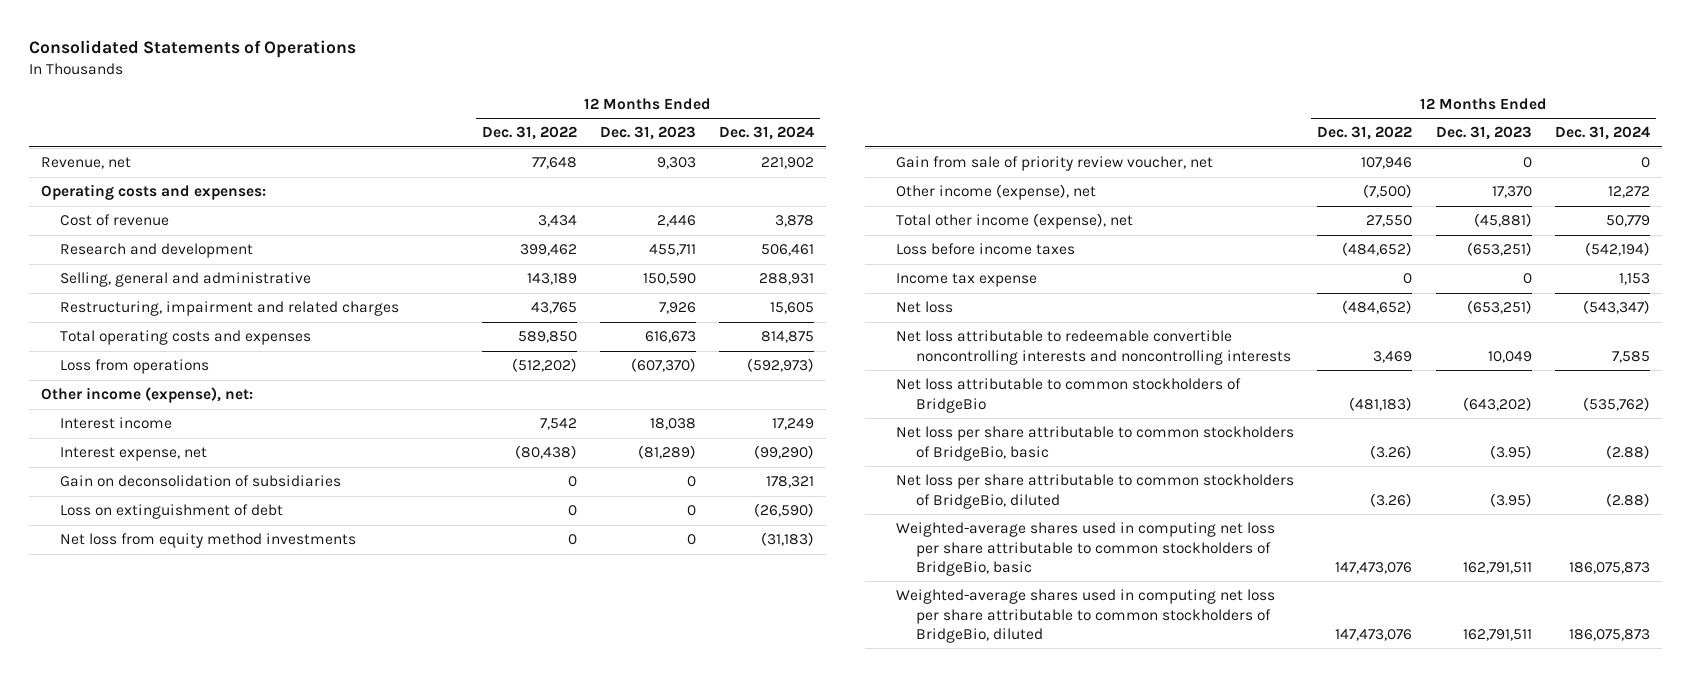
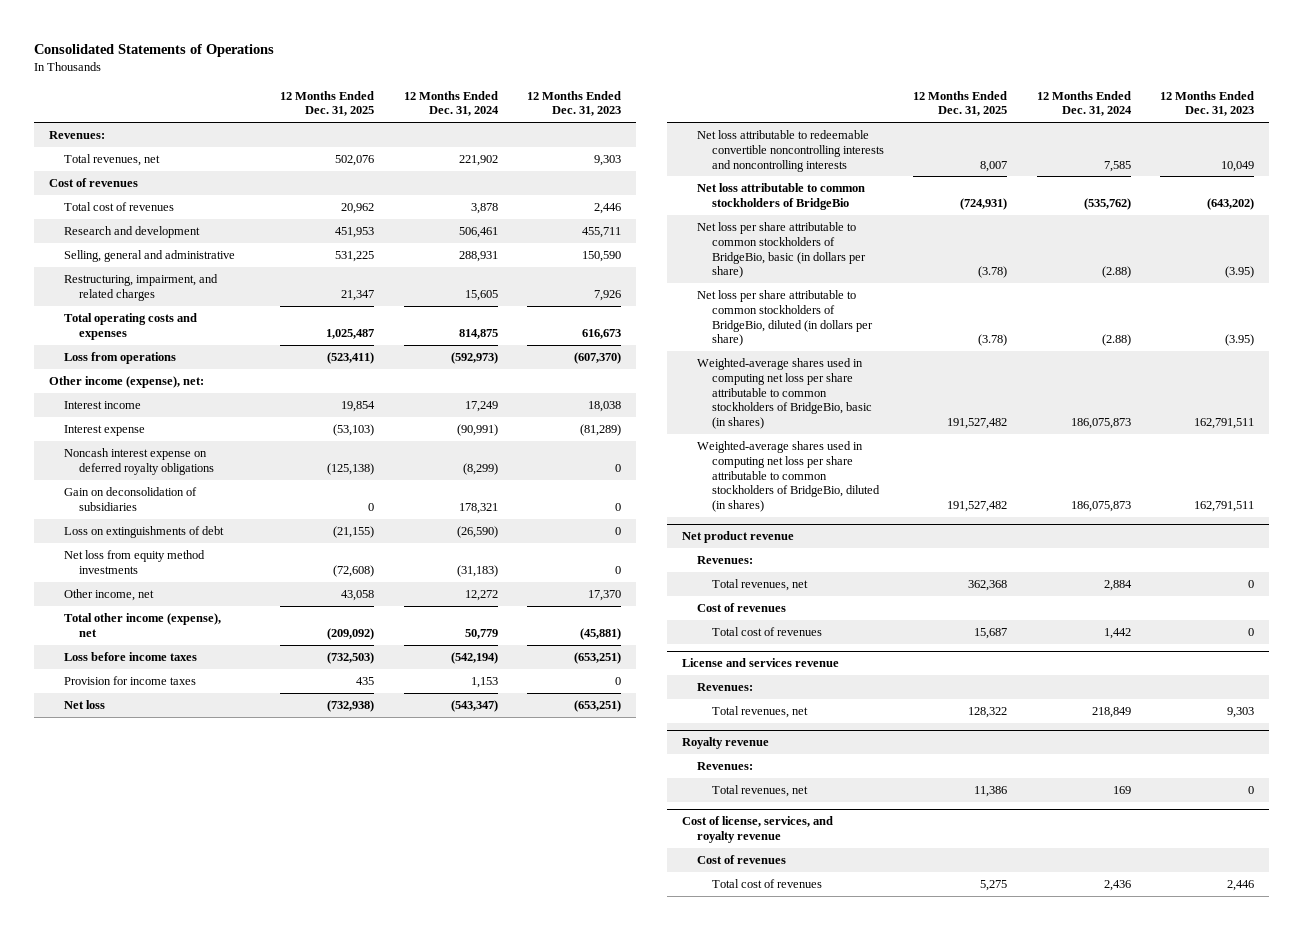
- | 12 Months Ended Dec. 31, 2022 | 12 Months Ended Dec. 31, 2023 | 12 Months Ended Dec. 31, 2024
+ | 12 Months Ended Dec. 31, 2025 | 12 Months Ended Dec. 31, 2024 | 12 Months Ended Dec. 31, 2023
- Revenue, net | 77,648 | 9,303 | 221,902
- Operating costs and expenses:
- Cost of revenue | 3,434 | 2,446 | 3,878
+ Revenues:
+ Total revenues, net | 502,076 | 221,902 | 9,303
+ Cost of revenues
+ Total cost of revenues | 20,962 | 3,878 | 2,446
- Restructuring, impairment and related charges | 43,765 | 7,926 | 15,605
+ Restructuring, impairment, and related charges | 21,347 | 15,605 | 7,926
- Interest expense, net | (80,438) | (81,289) | (99,290)
+ Interest expense | (53,103) | (90,991) | (81,289)
+ Noncash interest expense on deferred royalty obligations | (125,138) | (8,299) | 0
- Loss on extinguishment of debt | 0 | 0 | (26,590)
+ Loss on extinguishments of debt | (21,155) | (26,590) | 0
- Gain from sale of priority review voucher, net | 107,946 | 0 | 0
- Other income (expense), net | (7,500) | 17,370 | 12,272
+ Other income, net | 43,058 | 12,272 | 17,370
- Income tax expense | 0 | 0 | 1,153
+ Provision for income taxes | 435 | 1,153 | 0
- Net loss per share attributable to common stockholders of BridgeBio, basic | (3.26) | (3.95) | (2.88)
- Net loss per share attributable to common stockholders of BridgeBio, diluted | (3.26) | (3.95) | (2.88)
- Weighted-average shares used in computing net loss per share attributable to common stockholders of BridgeBio, basic | 147,473,076 | 162,791,511 | 186,075,873
- Weighted-average shares used in computing net loss per share attributable to common stockholders of BridgeBio, diluted | 147,473,076 | 162,791,511 | 186,075,873
+ Net loss per share attributable to common stockholders of BridgeBio, basic (in dollars per share) | (3.78) | (2.88) | (3.95)
+ Net loss per share attributable to common stockholders of BridgeBio, diluted (in dollars per share) | (3.78) | (2.88) | (3.95)
+ Weighted-average shares used in computing net loss per share attributable to common stockholders of BridgeBio, basic (in shares) | 191,527,482 | 186,075,873 | 162,791,511
+ Weighted-average shares used in computing net loss per share attributable to common stockholders of BridgeBio, diluted (in shares) | 191,527,482 | 186,075,873 | 162,791,511
+ Net product revenue
+ Revenues:
+ Total revenues, net | 362,368 | 2,884 | 0
+ Cost of revenues
+ Total cost of revenues | 15,687 | 1,442 | 0
+ License and services revenue
+ Revenues:
+ Total revenues, net | 128,322 | 218,849 | 9,303
+ Royalty revenue
+ Revenues:
+ Total revenues, net | 11,386 | 169 | 0
+ Cost of license, services, and royalty revenue
+ Cost of revenues
+ Total cost of revenues | 5,275 | 2,436 | 2,446

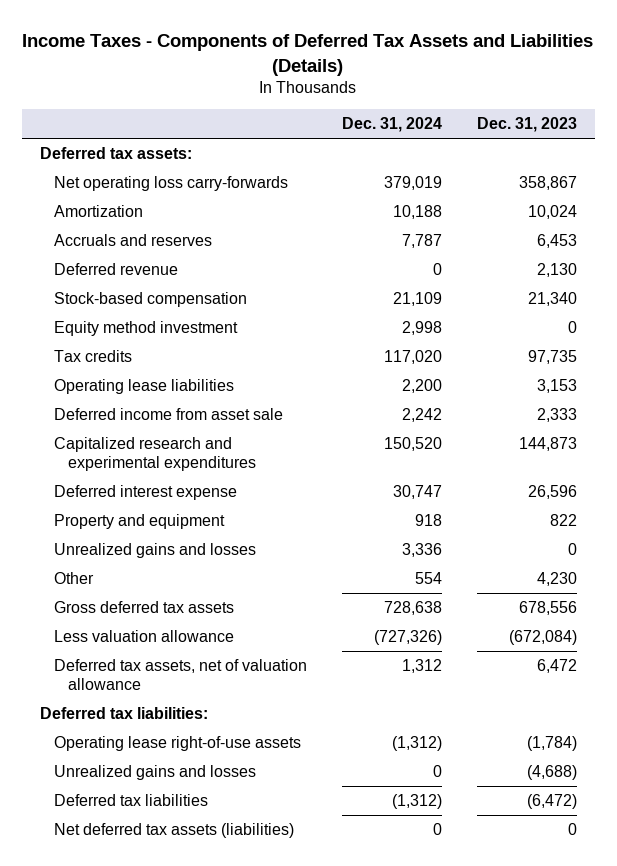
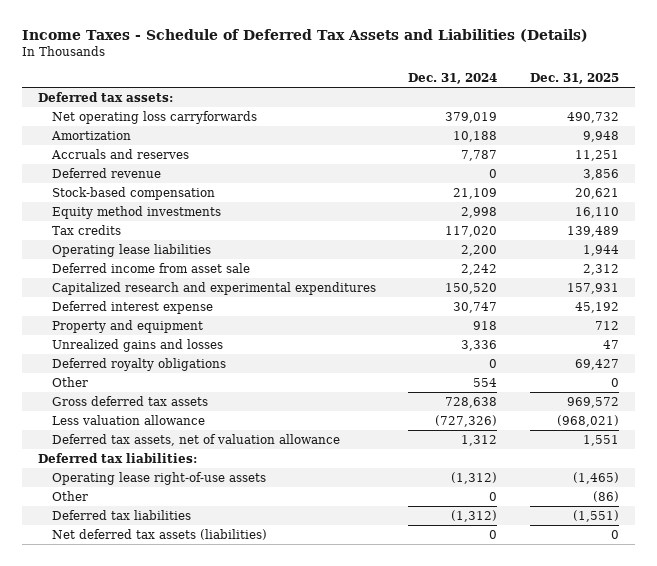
- Income Taxes - Components of Deferred Tax Assets and Liabilities (Details)
+ Income Taxes - Schedule of Deferred Tax Assets and Liabilities (Details)
- | Dec. 31, 2024 | Dec. 31, 2023
+ | Dec. 31, 2024 | Dec. 31, 2025
- Net operating loss carry-forwards | 379,019 | 358,867
+ Net operating loss carryforwards | 379,019 | 490,732
- Equity method investment | 2,998 | 0
+ Equity method investments | 2,998 | 16,110
+ Deferred royalty obligations | 0 | 69,427
- Unrealized gains and losses | 0 | (4,688)
+ Other | 0 | (86)

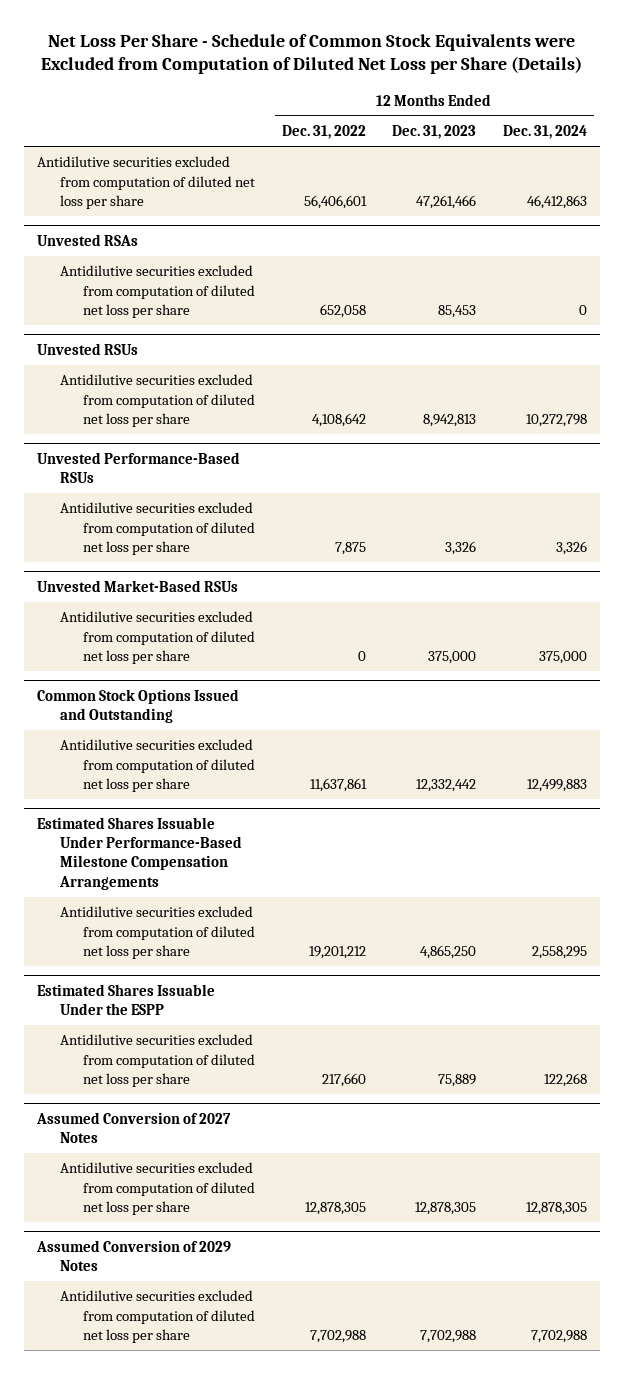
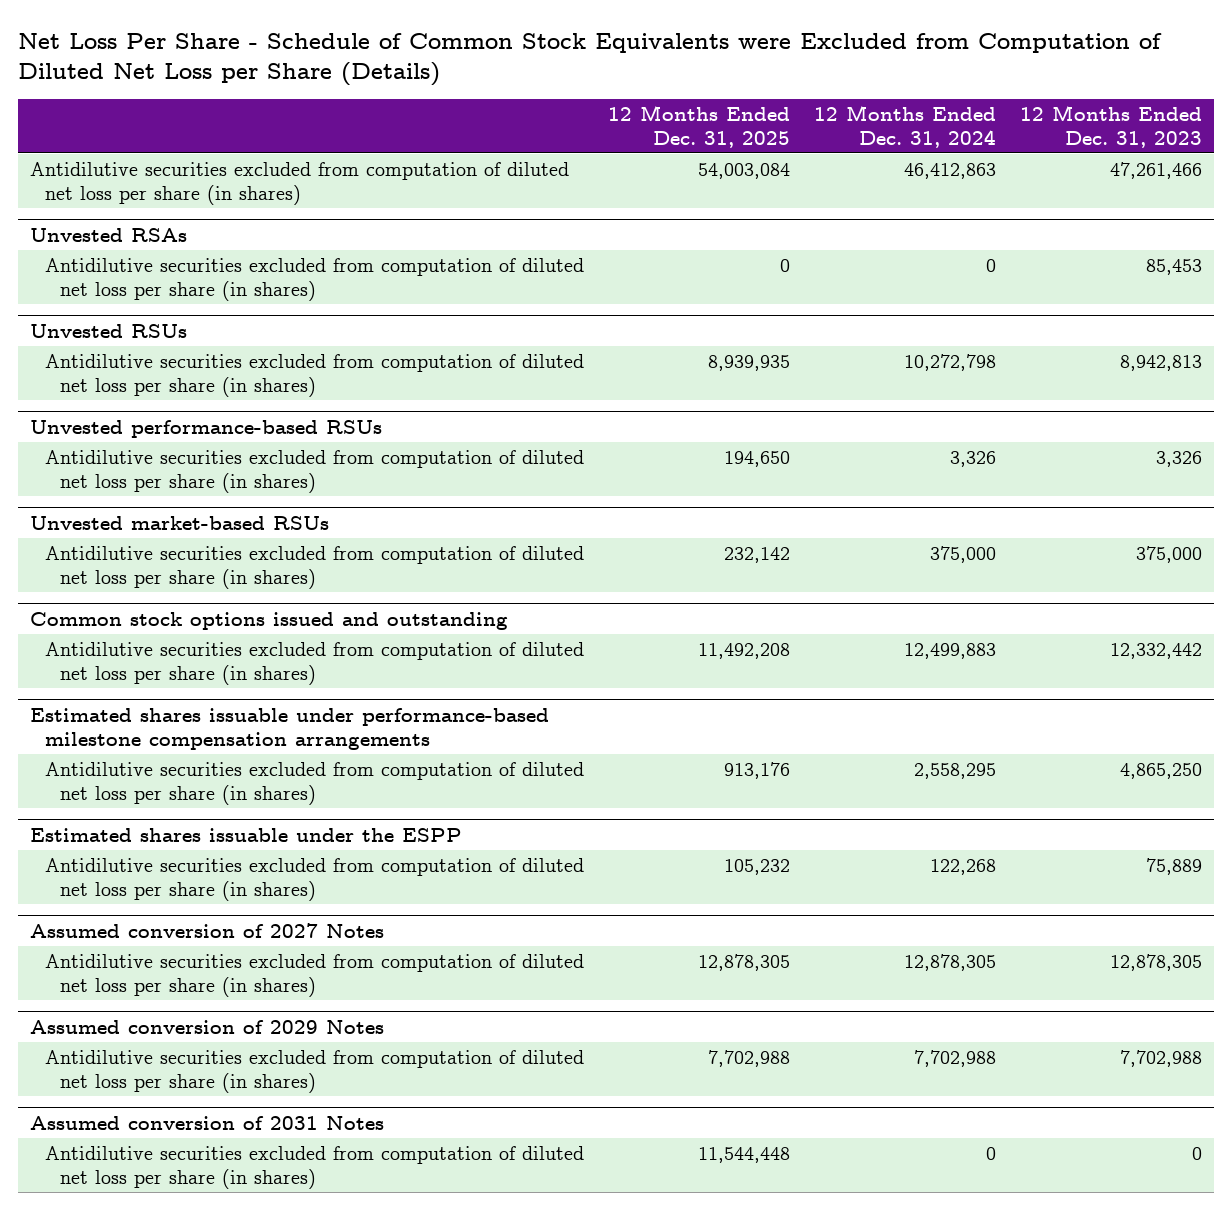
- | 12 Months Ended Dec. 31, 2022 | 12 Months Ended Dec. 31, 2023 | 12 Months Ended Dec. 31, 2024
+ | 12 Months Ended Dec. 31, 2025 | 12 Months Ended Dec. 31, 2024 | 12 Months Ended Dec. 31, 2023
- Antidilutive securities excluded from computation of diluted net loss per share | 56,406,601 | 47,261,466 | 46,412,863
+ Antidilutive securities excluded from computation of diluted net loss per share (in shares) | 54,003,084 | 46,412,863 | 47,261,466
@ Unvested RSAs
- Antidilutive securities excluded from computation of diluted net loss per share | 652,058 | 85,453 | 0
+ Antidilutive securities excluded from computation of diluted net loss per share (in shares) | 0 | 0 | 85,453
@ Unvested RSUs
- Antidilutive securities excluded from computation of diluted net loss per share | 4,108,642 | 8,942,813 | 10,272,798
- Unvested Performance-Based RSUs
- Antidilutive securities excluded from computation of diluted net loss per share | 7,875 | 3,326 | 3,326
- Unvested Market-Based RSUs
- Antidilutive securities excluded from computation of diluted net loss per share | 0 | 375,000 | 375,000
- Common Stock Options Issued and Outstanding
- Antidilutive securities excluded from computation of diluted net loss per share | 11,637,861 | 12,332,442 | 12,499,883
- Estimated Shares Issuable Under Performance-Based Milestone Compensation Arrangements
- Antidilutive securities excluded from computation of diluted net loss per share | 19,201,212 | 4,865,250 | 2,558,295
- Estimated Shares Issuable Under the ESPP
- Antidilutive securities excluded from computation of diluted net loss per share | 217,660 | 75,889 | 122,268
- Assumed Conversion of 2027 Notes
- Antidilutive securities excluded from computation of diluted net loss per share | 12,878,305 | 12,878,305 | 12,878,305
- Assumed Conversion of 2029 Notes
- Antidilutive securities excluded from computation of diluted net loss per share | 7,702,988 | 7,702,988 | 7,702,988
@ Unvested RSUs
+ Antidilutive securities excluded from computation of diluted net loss per share (in shares) | 8,939,935 | 10,272,798 | 8,942,813
+ Unvested performance-based RSUs
+ Antidilutive securities excluded from computation of diluted net loss per share (in shares) | 194,650 | 3,326 | 3,326
+ Unvested market-based RSUs
+ Antidilutive securities excluded from computation of diluted net loss per share (in shares) | 232,142 | 375,000 | 375,000
+ Common stock options issued and outstanding
+ Antidilutive securities excluded from computation of diluted net loss per share (in shares) | 11,492,208 | 12,499,883 | 12,332,442
+ Estimated shares issuable under performance-based milestone compensation arrangements
+ Antidilutive securities excluded from computation of diluted net loss per share (in shares) | 913,176 | 2,558,295 | 4,865,250
+ Estimated shares issuable under the ESPP
+ Antidilutive securities excluded from computation of diluted net loss per share (in shares) | 105,232 | 122,268 | 75,889
+ Assumed conversion of 2027 Notes
+ Antidilutive securities excluded from computation of diluted net loss per share (in shares) | 12,878,305 | 12,878,305 | 12,878,305
+ Assumed conversion of 2029 Notes
+ Antidilutive securities excluded from computation of diluted net loss per share (in shares) | 7,702,988 | 7,702,988 | 7,702,988
+ Assumed conversion of 2031 Notes
+ Antidilutive securities excluded from computation of diluted net loss per share (in shares) | 11,544,448 | 0 | 0

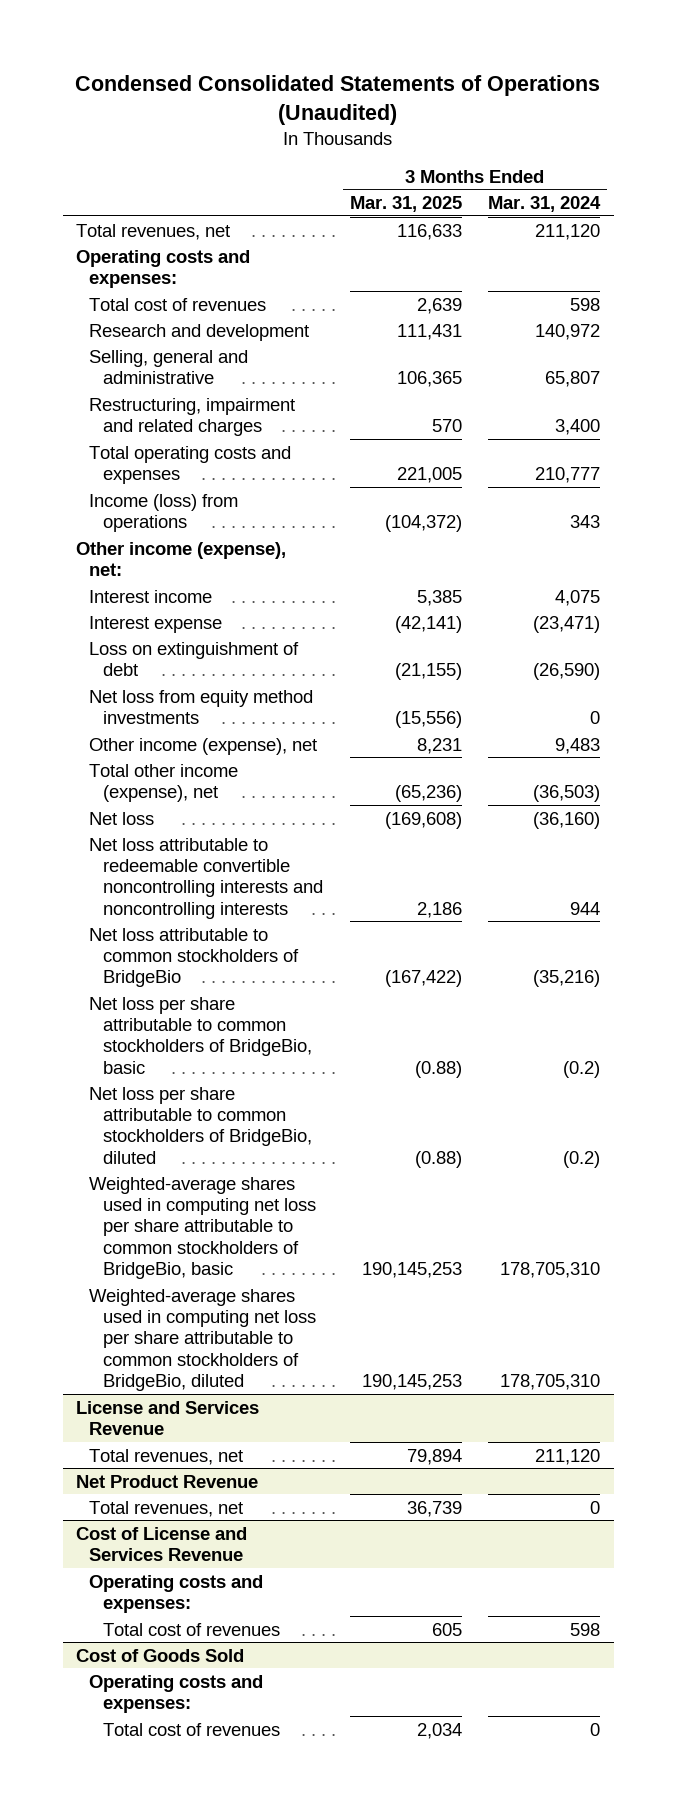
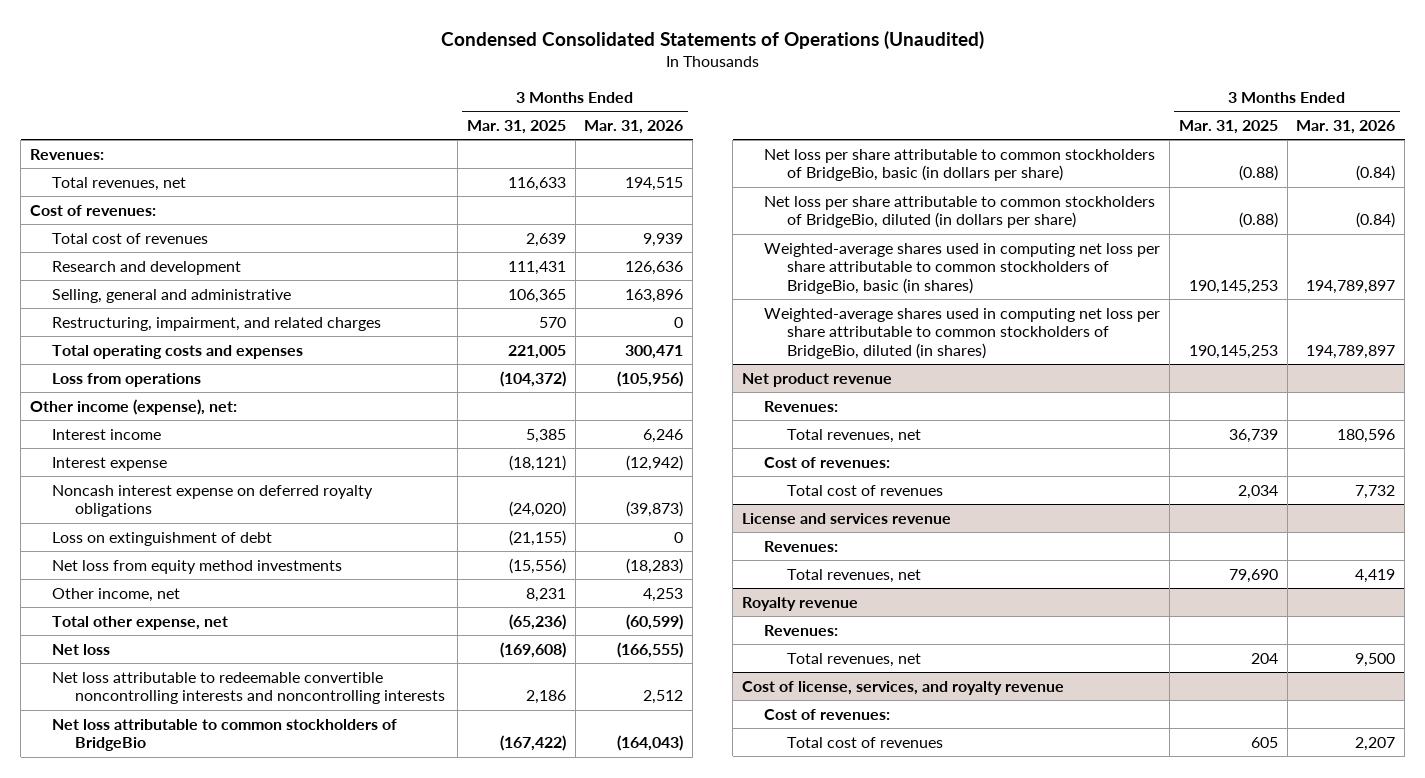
- | 3 Months Ended Mar. 31, 2025 | 3 Months Ended Mar. 31, 2024
+ | 3 Months Ended Mar. 31, 2025 | 3 Months Ended Mar. 31, 2026
+ Revenues:
- Operating costs and expenses:
+ Cost of revenues:
- Restructuring, impairment and related charges | 570 | 3,400
+ Restructuring, impairment, and related charges | 570 | 0
- Income (loss) from operations | (104,372) | 343
+ Loss from operations | (104,372) | (105,956)
- Interest expense | (42,141) | (23,471)
+ Interest expense | (18,121) | (12,942)
+ Noncash interest expense on deferred royalty obligations | (24,020) | (39,873)
- Other income (expense), net | 8,231 | 9,483
- Total other income (expense), net | (65,236) | (36,503)
+ Other income, net | 8,231 | 4,253
+ Total other expense, net | (65,236) | (60,599)
- Net loss per share attributable to common stockholders of BridgeBio, basic | (0.88) | (0.2)
- Net loss per share attributable to common stockholders of BridgeBio, diluted | (0.88) | (0.2)
- Weighted-average shares used in computing net loss per share attributable to common stockholders of BridgeBio, basic | 190,145,253 | 178,705,310
- Weighted-average shares used in computing net loss per share attributable to common stockholders of BridgeBio, diluted | 190,145,253 | 178,705,310
- License and Services Revenue
- Total revenues, net | 79,894 | 211,120
- Net Product Revenue
+ Net loss per share attributable to common stockholders of BridgeBio, basic (in dollars per share) | (0.88) | (0.84)
+ Net loss per share attributable to common stockholders of BridgeBio, diluted (in dollars per share) | (0.88) | (0.84)
+ Weighted-average shares used in computing net loss per share attributable to common stockholders of BridgeBio, basic (in shares) | 190,145,253 | 194,789,897
+ Weighted-average shares used in computing net loss per share attributable to common stockholders of BridgeBio, diluted (in shares) | 190,145,253 | 194,789,897
+ Net product revenue
+ Revenues:
- Cost of License and Services Revenue
- Operating costs and expenses:
- Total cost of revenues | 605 | 598
- Cost of Goods Sold
- Operating costs and expenses:
+ Cost of revenues:
+ License and services revenue
+ Revenues:
+ Total revenues, net | 79,690 | 4,419
+ Royalty revenue
+ Revenues:
+ Total revenues, net | 204 | 9,500
+ Cost of license, services, and royalty revenue
+ Cost of revenues:
+ Total cost of revenues | 605 | 2,207

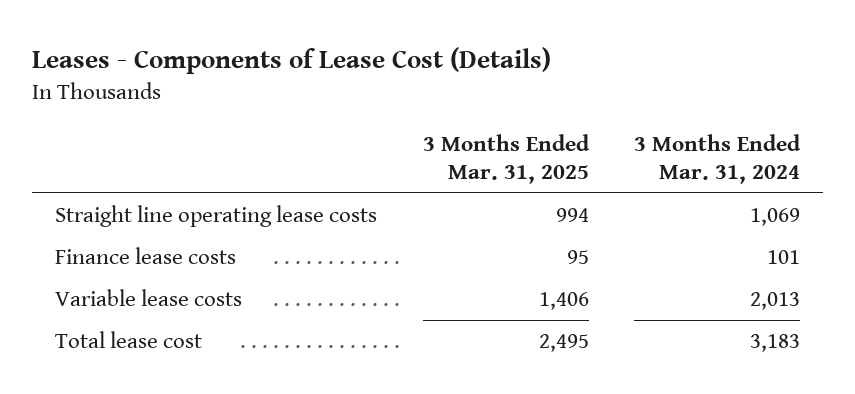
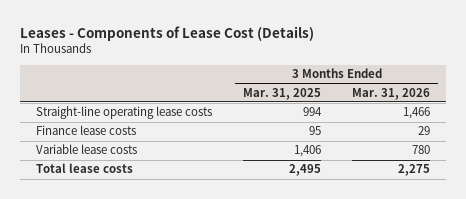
- | 3 Months Ended Mar. 31, 2025 | 3 Months Ended Mar. 31, 2024
+ | 3 Months Ended Mar. 31, 2025 | 3 Months Ended Mar. 31, 2026
- Straight line operating lease costs | 994 | 1,069
+ Straight-line operating lease costs | 994 | 1,466
- Total lease cost | 2,495 | 3,183
+ Total lease costs | 2,495 | 2,275

